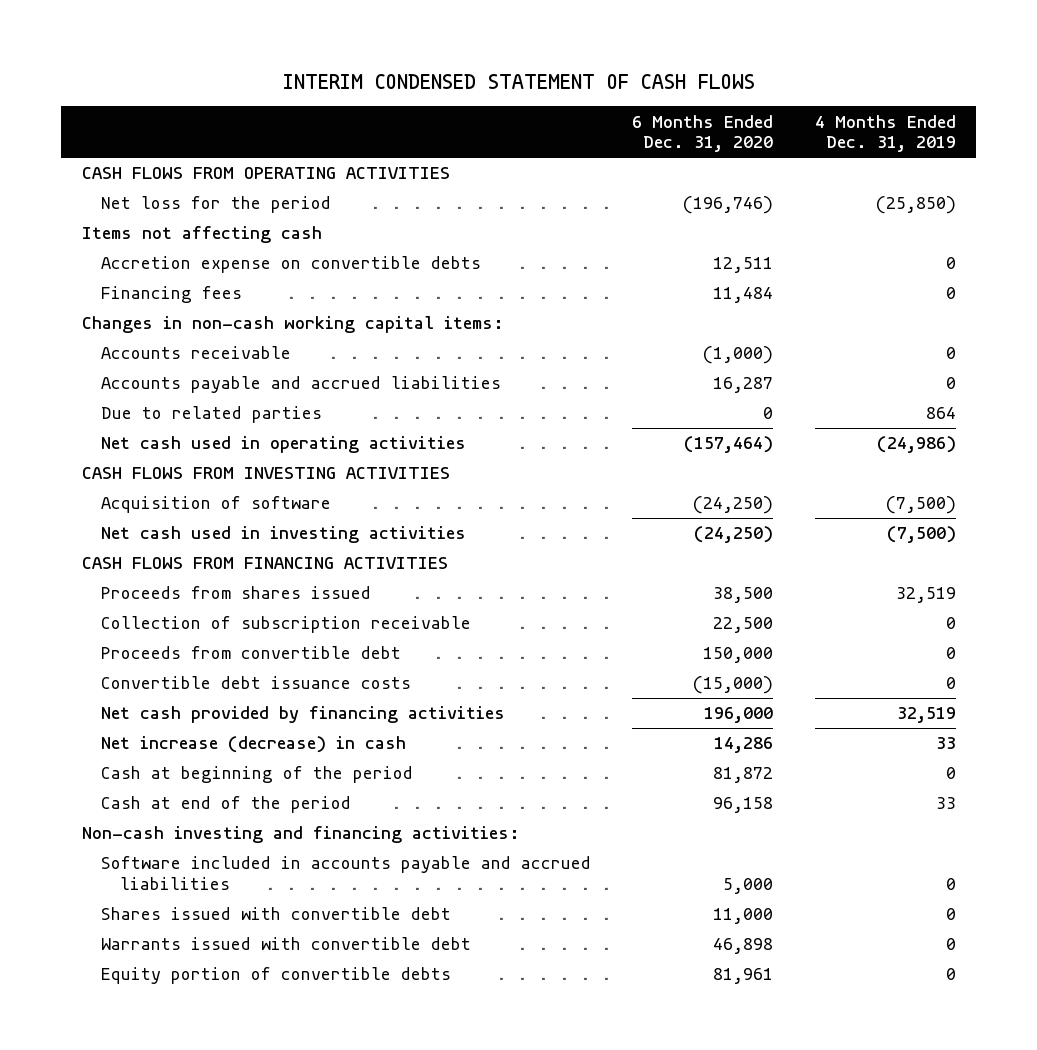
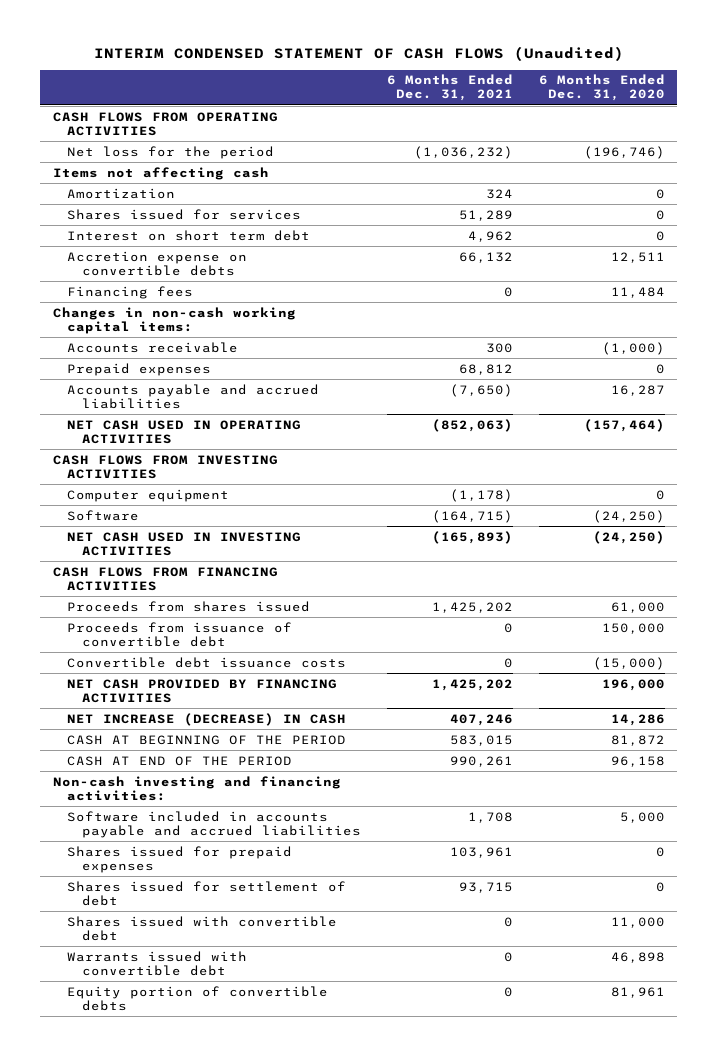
- INTERIM CONDENSED STATEMENT OF CASH FLOWS
+ INTERIM CONDENSED STATEMENT OF CASH FLOWS (Unaudited)
- | 6 Months Ended Dec. 31, 2020 | 4 Months Ended Dec. 31, 2019
+ | 6 Months Ended Dec. 31, 2021 | 6 Months Ended Dec. 31, 2020
+ Amortization | 324 | 0
+ Shares issued for services | 51,289 | 0
+ Interest on short term debt | 4,962 | 0
+ Prepaid expenses | 68,812 | 0
- Due to related parties | 0 | 864
- Net cash used in operating activities | (157,464) | (24,986)
+ NET CASH USED IN OPERATING ACTIVITIES | (852,063) | (157,464)
- Acquisition of software | (24,250) | (7,500)
- Net cash used in investing activities | (24,250) | (7,500)
+ Computer equipment | (1,178) | 0
+ Software | (164,715) | (24,250)
+ NET CASH USED IN INVESTING ACTIVITIES | (165,893) | (24,250)
- Proceeds from shares issued | 38,500 | 32,519
- Collection of subscription receivable | 22,500 | 0
- Proceeds from convertible debt | 150,000 | 0
+ Proceeds from shares issued | 1,425,202 | 61,000
+ Proceeds from issuance of convertible debt | 0 | 150,000
- Net cash provided by financing activities | 196,000 | 32,519
- Net increase (decrease) in cash | 14,286 | 33
- Cash at beginning of the period | 81,872 | 0
- Cash at end of the period | 96,158 | 33
+ NET CASH PROVIDED BY FINANCING ACTIVITIES | 1,425,202 | 196,000
+ NET INCREASE (DECREASE) IN CASH | 407,246 | 14,286
+ CASH AT BEGINNING OF THE PERIOD | 583,015 | 81,872
+ CASH AT END OF THE PERIOD | 990,261 | 96,158
+ Shares issued for prepaid expenses | 103,961 | 0
+ Shares issued for settlement of debt | 93,715 | 0

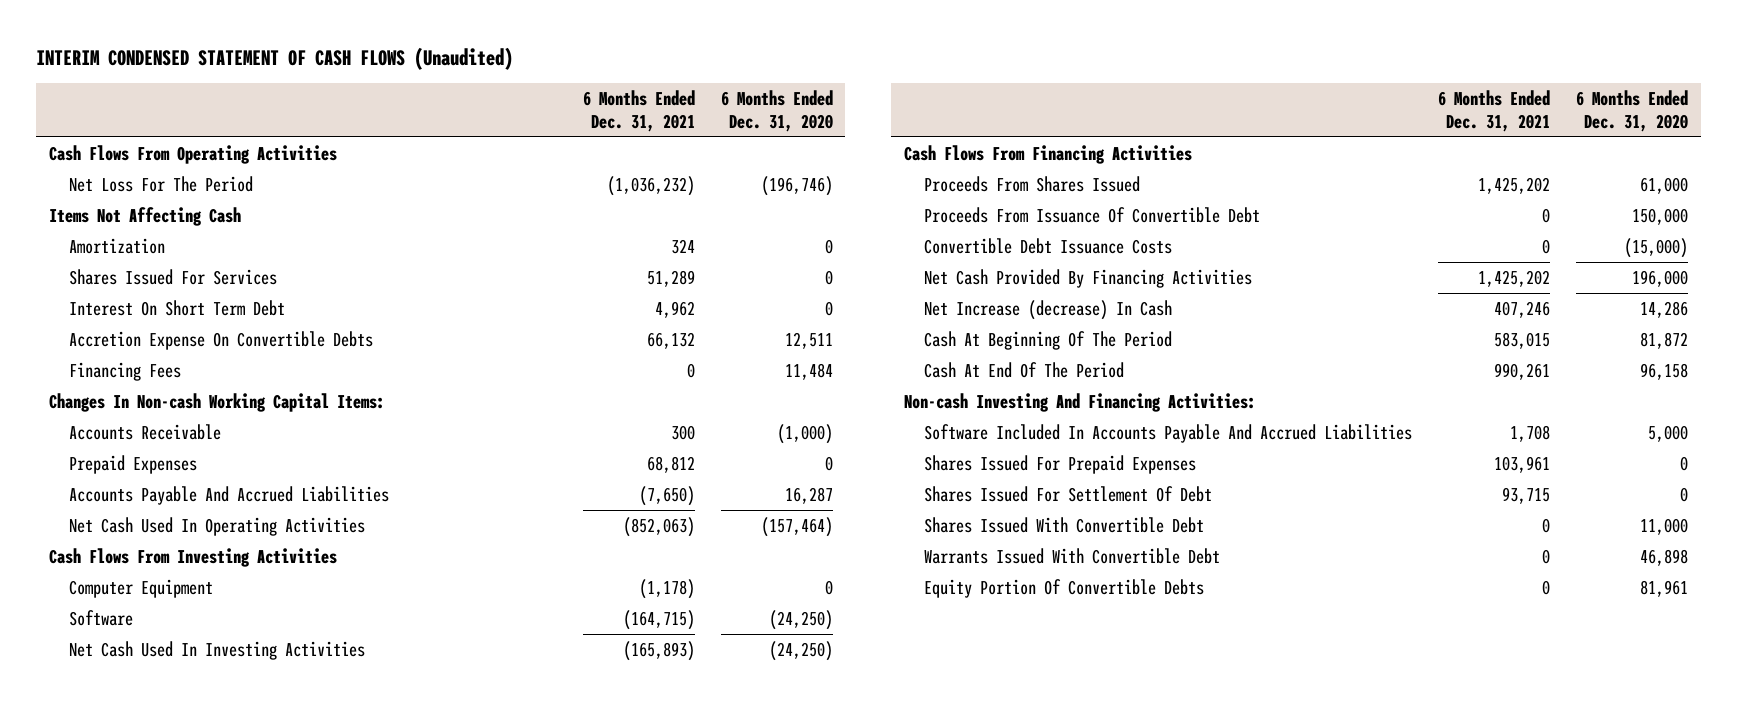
- CASH FLOWS FROM OPERATING ACTIVITIES
- Net loss for the period | (1,036,232) | (196,746)
- Items not affecting cash
+ Cash Flows From Operating Activities
+ Net Loss For The Period | (1,036,232) | (196,746)
+ Items Not Affecting Cash
- Shares issued for services | 51,289 | 0
- Interest on short term debt | 4,962 | 0
- Accretion expense on convertible debts | 66,132 | 12,511
- Financing fees | 0 | 11,484
- Changes in non-cash working capital items:
- Accounts receivable | 300 | (1,000)
- Prepaid expenses | 68,812 | 0
- Accounts payable and accrued liabilities | (7,650) | 16,287
- NET CASH USED IN OPERATING ACTIVITIES | (852,063) | (157,464)
- CASH FLOWS FROM INVESTING ACTIVITIES
- Computer equipment | (1,178) | 0
+ Shares Issued For Services | 51,289 | 0
+ Interest On Short Term Debt | 4,962 | 0
+ Accretion Expense On Convertible Debts | 66,132 | 12,511
+ Financing Fees | 0 | 11,484
+ Changes In Non-cash Working Capital Items:
+ Accounts Receivable | 300 | (1,000)
+ Prepaid Expenses | 68,812 | 0
+ Accounts Payable And Accrued Liabilities | (7,650) | 16,287
+ Net Cash Used In Operating Activities | (852,063) | (157,464)
+ Cash Flows From Investing Activities
+ Computer Equipment | (1,178) | 0
- NET CASH USED IN INVESTING ACTIVITIES | (165,893) | (24,250)
- CASH FLOWS FROM FINANCING ACTIVITIES
- Proceeds from shares issued | 1,425,202 | 61,000
- Proceeds from issuance of convertible debt | 0 | 150,000
- Convertible debt issuance costs | 0 | (15,000)
- NET CASH PROVIDED BY FINANCING ACTIVITIES | 1,425,202 | 196,000
- NET INCREASE (DECREASE) IN CASH | 407,246 | 14,286
- CASH AT BEGINNING OF THE PERIOD | 583,015 | 81,872
- CASH AT END OF THE PERIOD | 990,261 | 96,158
- Non-cash investing and financing activities:
- Software included in accounts payable and accrued liabilities | 1,708 | 5,000
- Shares issued for prepaid expenses | 103,961 | 0
- Shares issued for settlement of debt | 93,715 | 0
- Shares issued with convertible debt | 0 | 11,000
- Warrants issued with convertible debt | 0 | 46,898
- Equity portion of convertible debts | 0 | 81,961
+ Net Cash Used In Investing Activities | (165,893) | (24,250)
+ Cash Flows From Financing Activities
+ Proceeds From Shares Issued | 1,425,202 | 61,000
+ Proceeds From Issuance Of Convertible Debt | 0 | 150,000
+ Convertible Debt Issuance Costs | 0 | (15,000)
+ Net Cash Provided By Financing Activities | 1,425,202 | 196,000
+ Net Increase (decrease) In Cash | 407,246 | 14,286
+ Cash At Beginning Of The Period | 583,015 | 81,872
+ Cash At End Of The Period | 990,261 | 96,158
+ Non-cash Investing And Financing Activities:
+ Software Included In Accounts Payable And Accrued Liabilities | 1,708 | 5,000
+ Shares Issued For Prepaid Expenses | 103,961 | 0
+ Shares Issued For Settlement Of Debt | 93,715 | 0
+ Shares Issued With Convertible Debt | 0 | 11,000
+ Warrants Issued With Convertible Debt | 0 | 46,898
+ Equity Portion Of Convertible Debts | 0 | 81,961

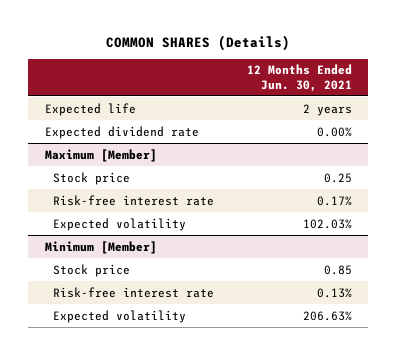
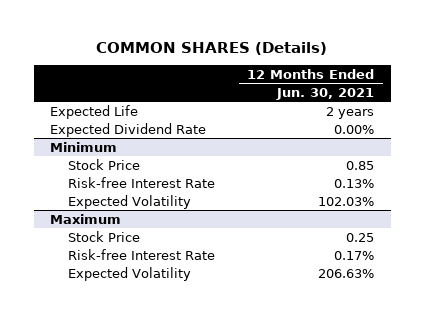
- Expected life | 2 years
- Expected dividend rate | 0.00%
- Maximum [Member]
- Stock price | 0.25
- Risk-free interest rate | 0.17%
- Expected volatility | 102.03%
- Minimum [Member]
- Stock price | 0.85
- Risk-free interest rate | 0.13%
- Expected volatility | 206.63%
+ Expected Life | 2 years
+ Expected Dividend Rate | 0.00%
+ Minimum
+ Stock Price | 0.85
+ Risk-free Interest Rate | 0.13%
+ Expected Volatility | 102.03%
+ Maximum
+ Stock Price | 0.25
+ Risk-free Interest Rate | 0.17%
+ Expected Volatility | 206.63%

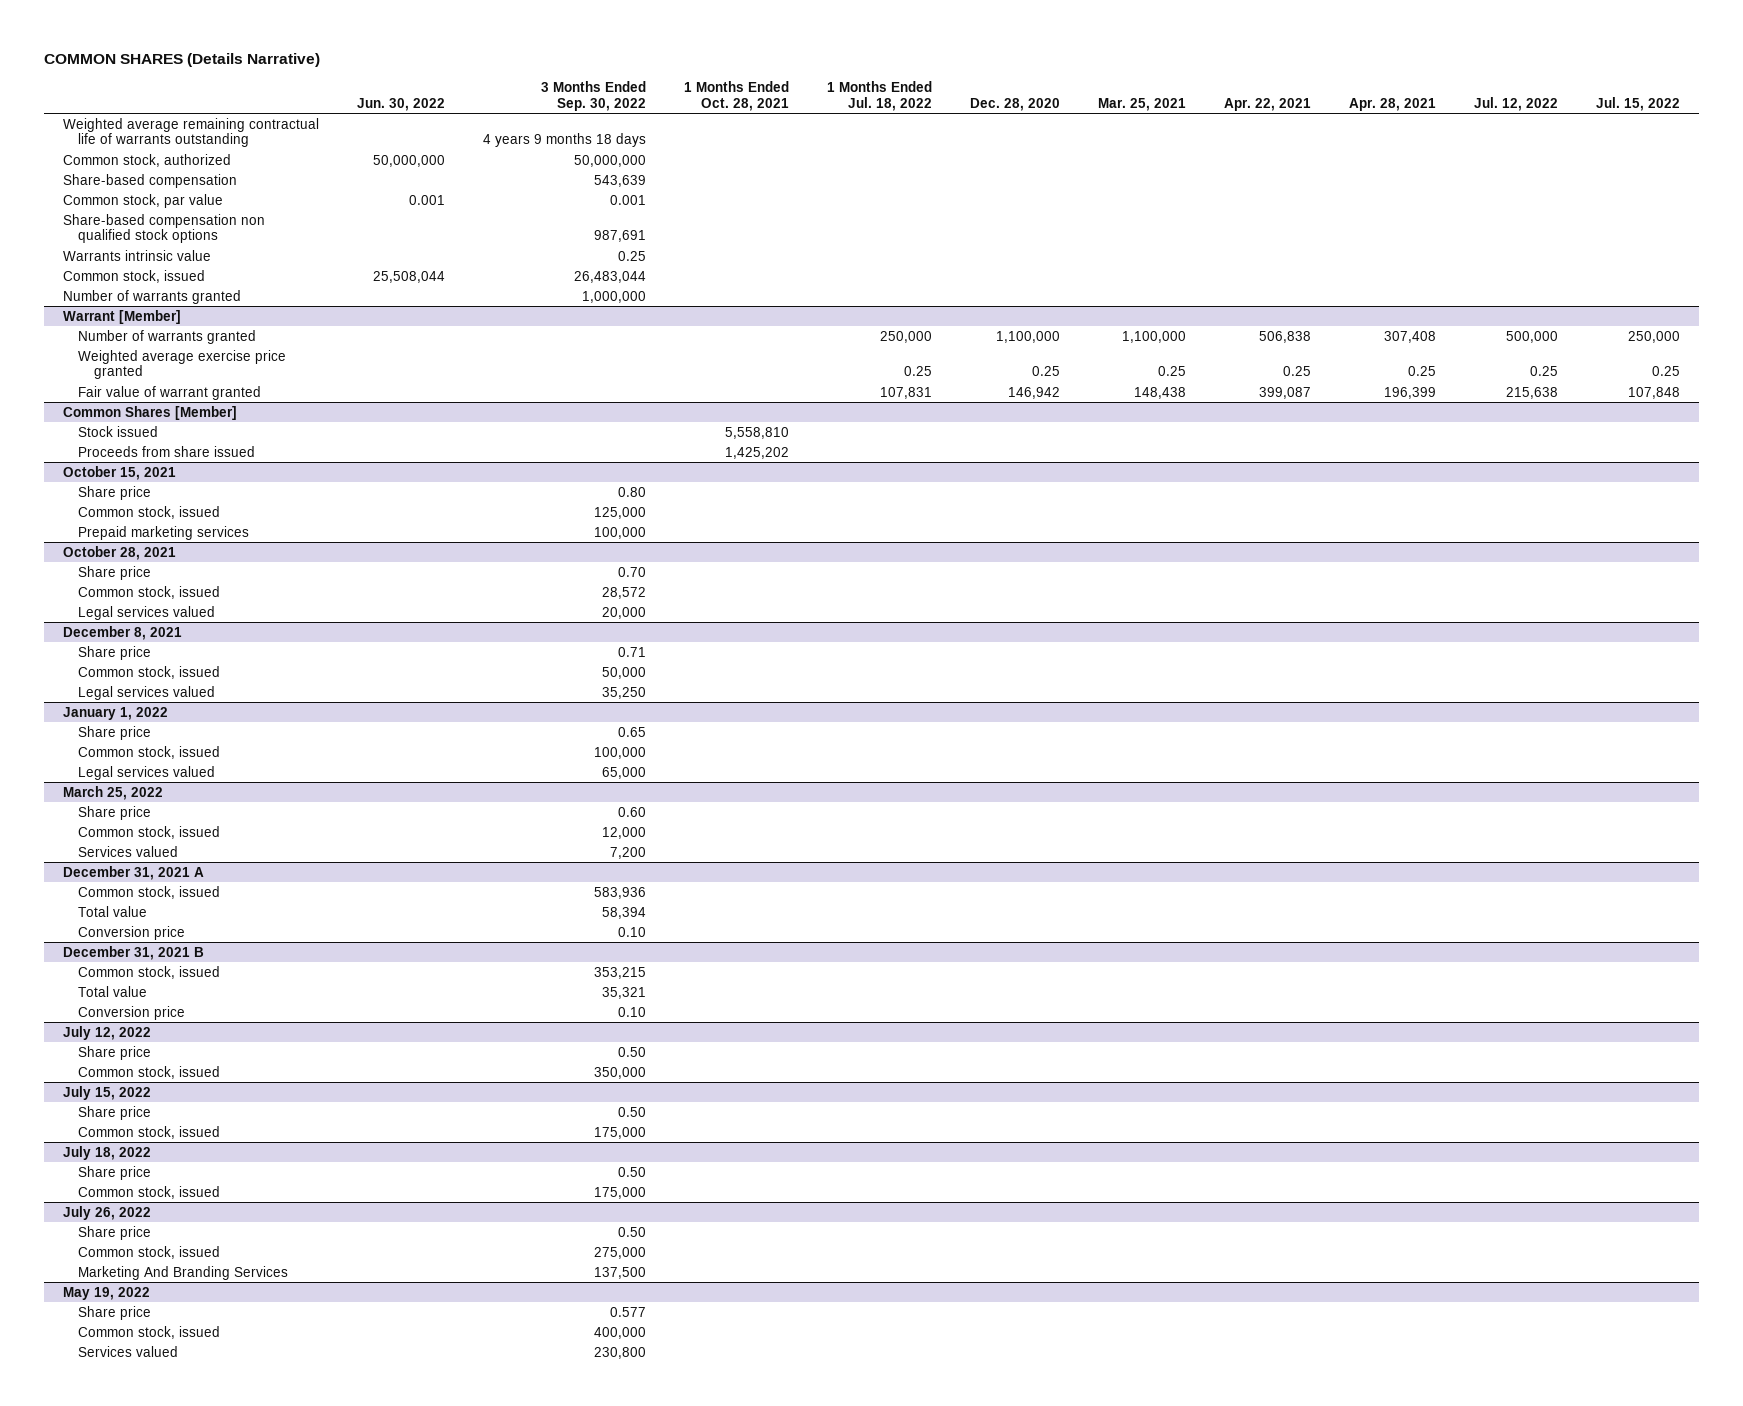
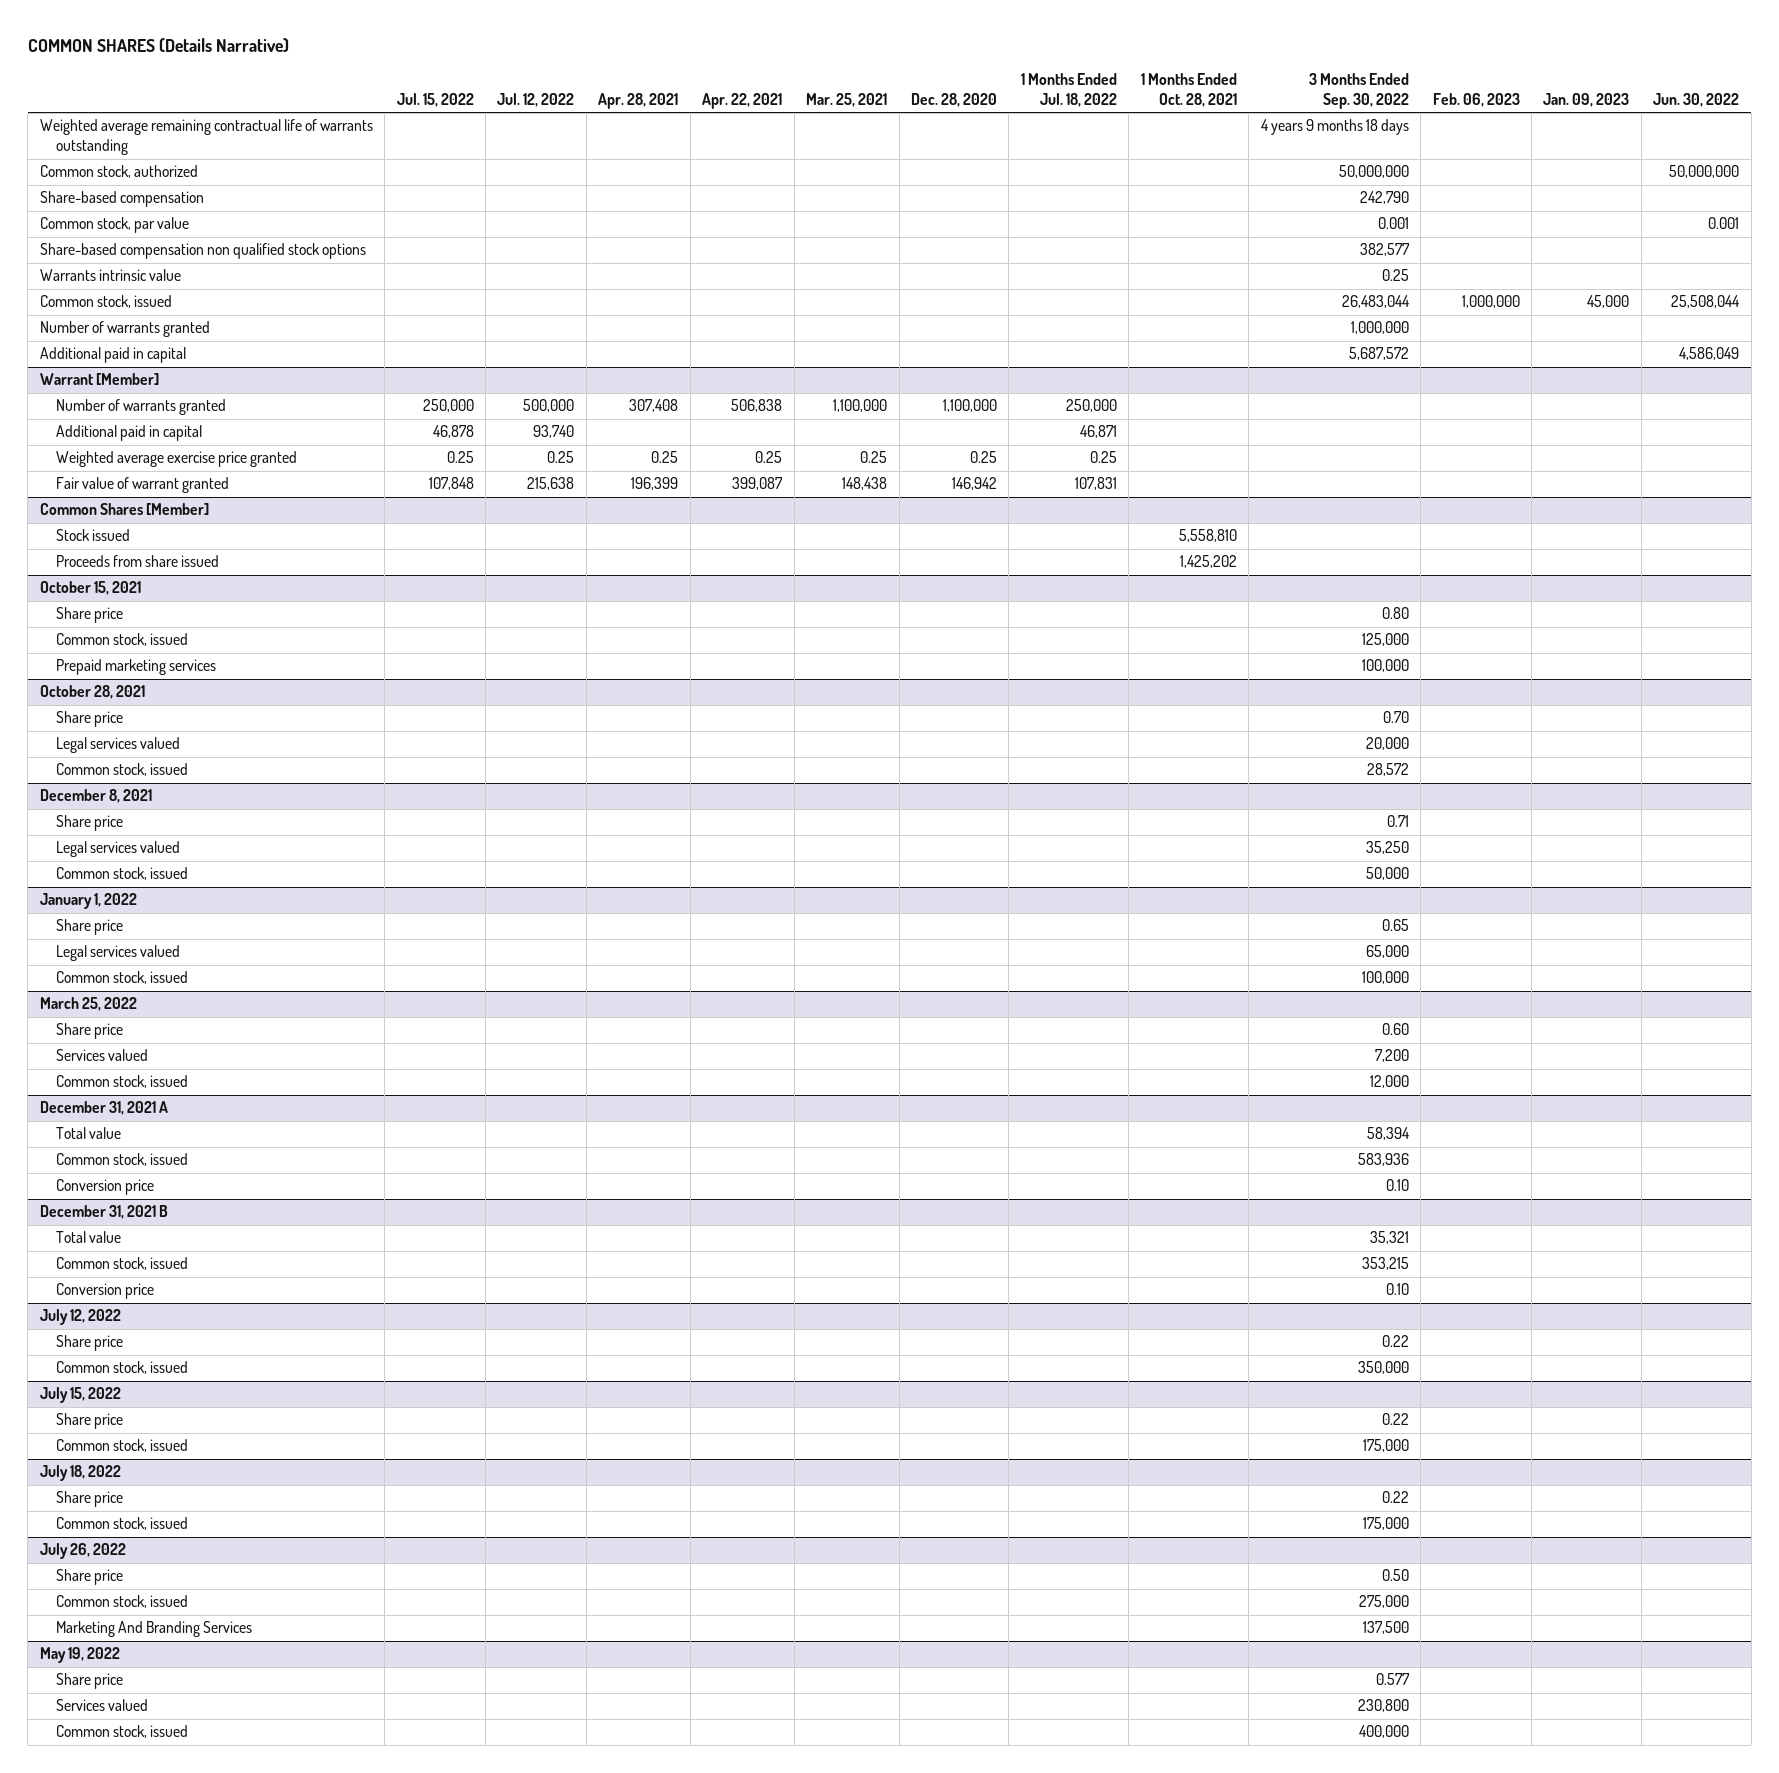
- | Jun. 30, 2022 | 3 Months Ended Sep. 30, 2022 | 1 Months Ended Oct. 28, 2021 | 1 Months Ended Jul. 18, 2022 | Dec. 28, 2020 | Mar. 25, 2021 | Apr. 22, 2021 | Apr. 28, 2021 | Jul. 12, 2022 | Jul. 15, 2022
+ | Jul. 15, 2022 | Jul. 12, 2022 | Apr. 28, 2021 | Apr. 22, 2021 | Mar. 25, 2021 | Dec. 28, 2020 | 1 Months Ended Jul. 18, 2022 | 1 Months Ended Oct. 28, 2021 | 3 Months Ended Sep. 30, 2022 | Feb. 06, 2023 | Jan. 09, 2023 | Jun. 30, 2022
- Share-based compensation | | 543,639 | | | | | | | |
+ Share-based compensation | | | | | | | | | 242,790 | | |
- Share-based compensation non qualified stock options | | 987,691 | | | | | | | |
+ Share-based compensation non qualified stock options | | | | | | | | | 382,577 | | |
+ Additional paid in capital | | | | | | | | | 5,687,572 | | | 4,586,049
@ Warrant [Member]
+ Additional paid in capital | 46,878 | 93,740 | | | | | 46,871 | | | | |
@ October 28, 2021
moved down: Common stock, issued | | | | | | | | | 28,572 | | |
@ December 8, 2021
moved down: Common stock, issued | | | | | | | | | 50,000 | | |
@ January 1, 2022
moved down: Common stock, issued | | | | | | | | | 100,000 | | |
@ March 25, 2022
moved down: Common stock, issued | | | | | | | | | 12,000 | | |
@ December 31, 2021 A
moved down: Common stock, issued | | | | | | | | | 583,936 | | |
@ December 31, 2021 B
moved down: Common stock, issued | | | | | | | | | 353,215 | | |
@ July 12, 2022
- Share price | | 0.50 | | | | | | | |
+ Share price | | | | | | | | | 0.22 | | |
@ July 15, 2022
- Share price | | 0.50 | | | | | | | |
+ Share price | | | | | | | | | 0.22 | | |
@ July 18, 2022
- Share price | | 0.50 | | | | | | | |
+ Share price | | | | | | | | | 0.22 | | |
@ May 19, 2022
moved down: Common stock, issued | | | | | | | | | 400,000 | | |

